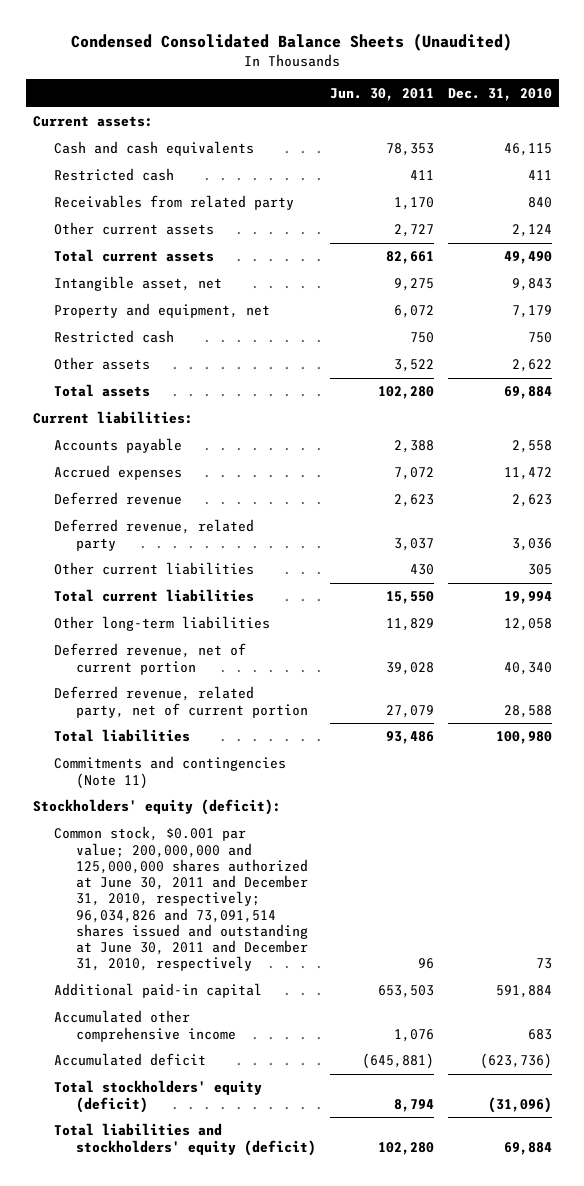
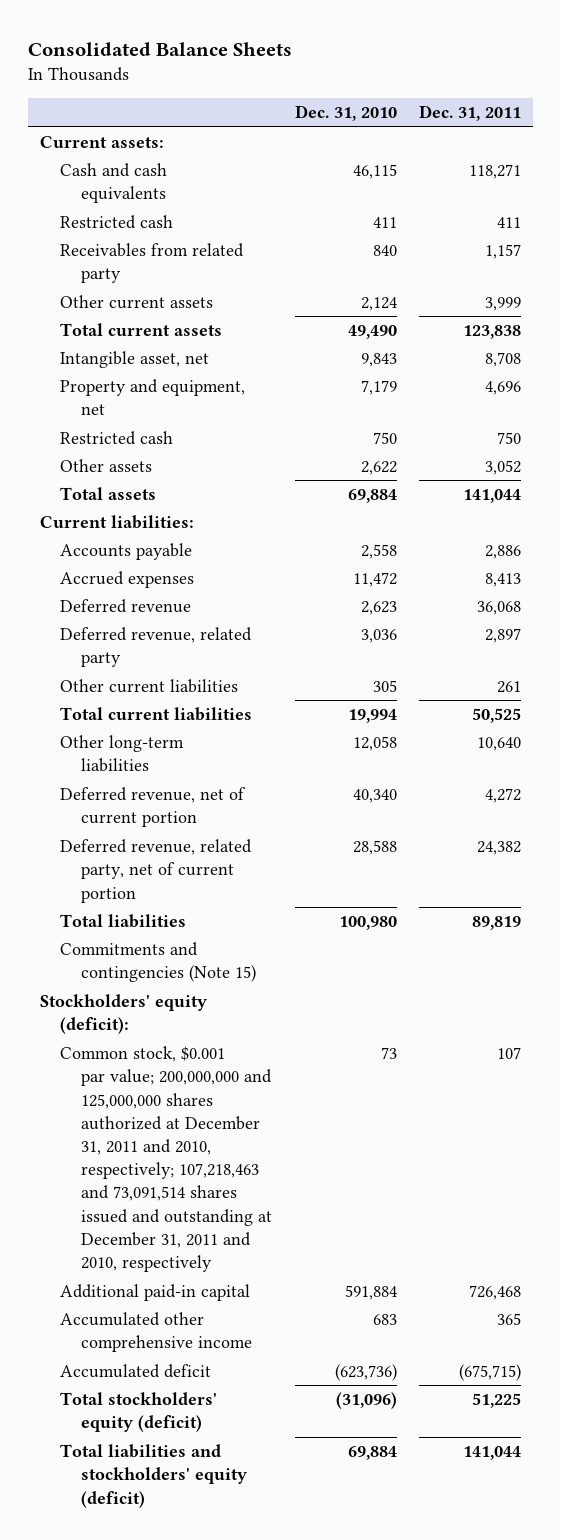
- Condensed Consolidated Balance Sheets (Unaudited)
+ Consolidated Balance Sheets
- | Jun. 30, 2011 | Dec. 31, 2010
+ | Dec. 31, 2010 | Dec. 31, 2011
- Commitments and contingencies (Note 11)
+ Commitments and contingencies (Note 15)
- Common stock, $0.001 par value; 200,000,000 and 125,000,000 shares authorized at June 30, 2011 and December 31, 2010, respectively; 96,034,826 and 73,091,514 shares issued and outstanding at June 30, 2011 and December 31, 2010, respectively | 96 | 73
+ Common stock, $0.001 par value; 200,000,000 and 125,000,000 shares authorized at December 31, 2011 and 2010, respectively; 107,218,463 and 73,091,514 shares issued and outstanding at December 31, 2011 and 2010, respectively | 73 | 107

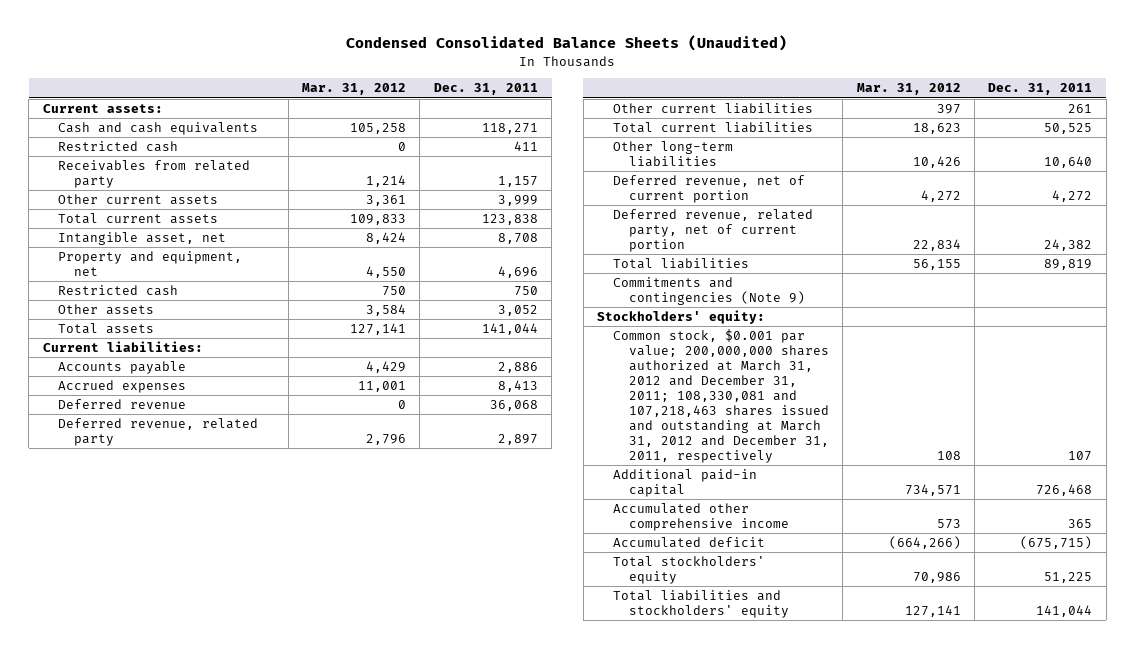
- Consolidated Balance Sheets
+ Condensed Consolidated Balance Sheets (Unaudited)
- | Dec. 31, 2010 | Dec. 31, 2011
+ | Mar. 31, 2012 | Dec. 31, 2011
- Commitments and contingencies (Note 15)
- Stockholders' equity (deficit):
- Common stock, $0.001 par value; 200,000,000 and 125,000,000 shares authorized at December 31, 2011 and 2010, respectively; 107,218,463 and 73,091,514 shares issued and outstanding at December 31, 2011 and 2010, respectively | 73 | 107
+ Commitments and contingencies (Note 9)
+ Stockholders' equity:
+ Common stock, $0.001 par value; 200,000,000 shares authorized at March 31, 2012 and December 31, 2011; 108,330,081 and 107,218,463 shares issued and outstanding at March 31, 2012 and December 31, 2011, respectively | 108 | 107
- Total stockholders' equity (deficit) | (31,096) | 51,225
- Total liabilities and stockholders' equity (deficit) | 69,884 | 141,044
+ Total stockholders' equity | 70,986 | 51,225
+ Total liabilities and stockholders' equity | 127,141 | 141,044

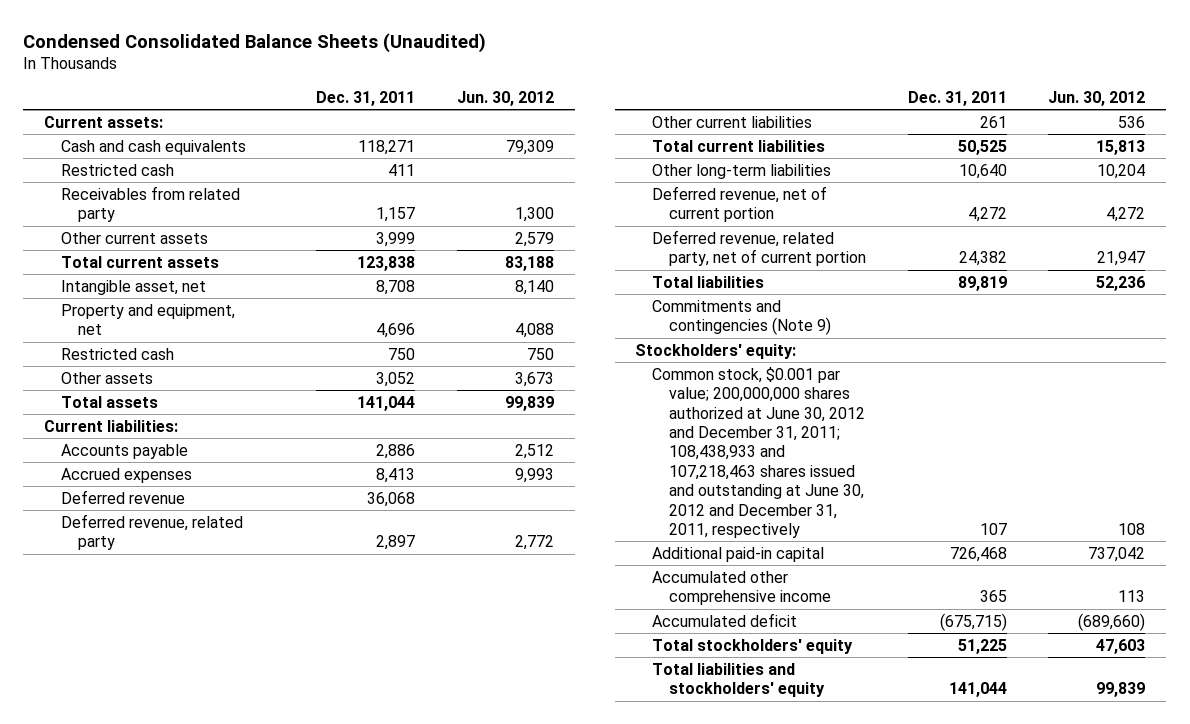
- | Mar. 31, 2012 | Dec. 31, 2011
+ | Dec. 31, 2011 | Jun. 30, 2012
- Common stock, $0.001 par value; 200,000,000 shares authorized at March 31, 2012 and December 31, 2011; 108,330,081 and 107,218,463 shares issued and outstanding at March 31, 2012 and December 31, 2011, respectively | 108 | 107
+ Common stock, $0.001 par value; 200,000,000 shares authorized at June 30, 2012 and December 31, 2011; 108,438,933 and 107,218,463 shares issued and outstanding at June 30, 2012 and December 31, 2011, respectively | 107 | 108

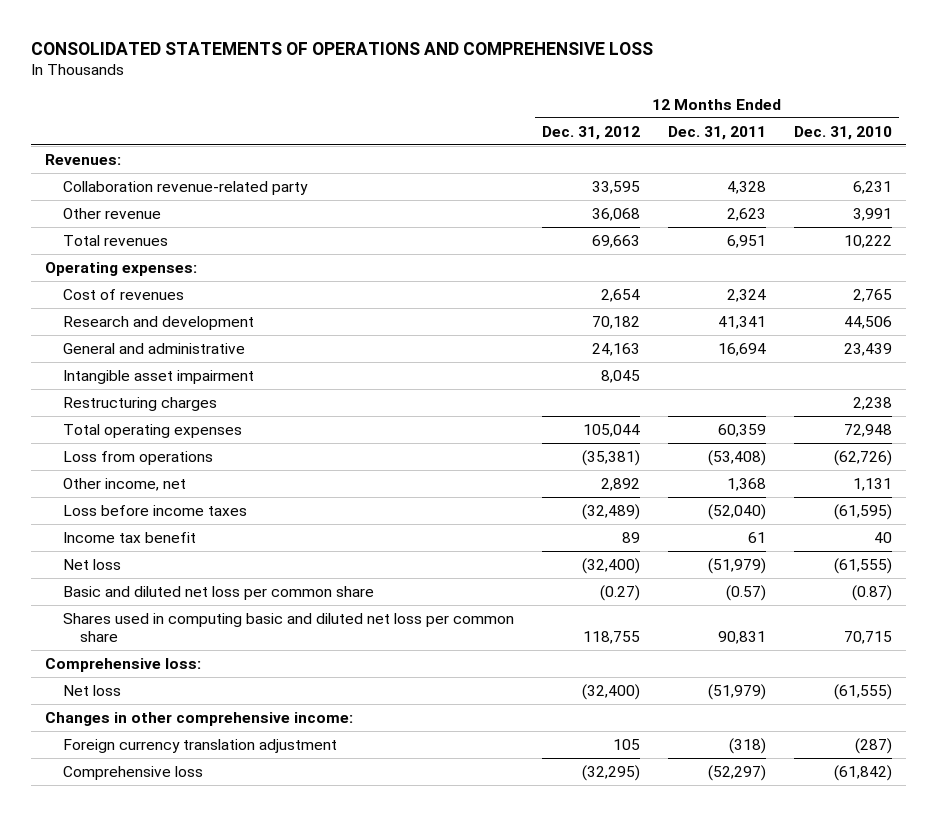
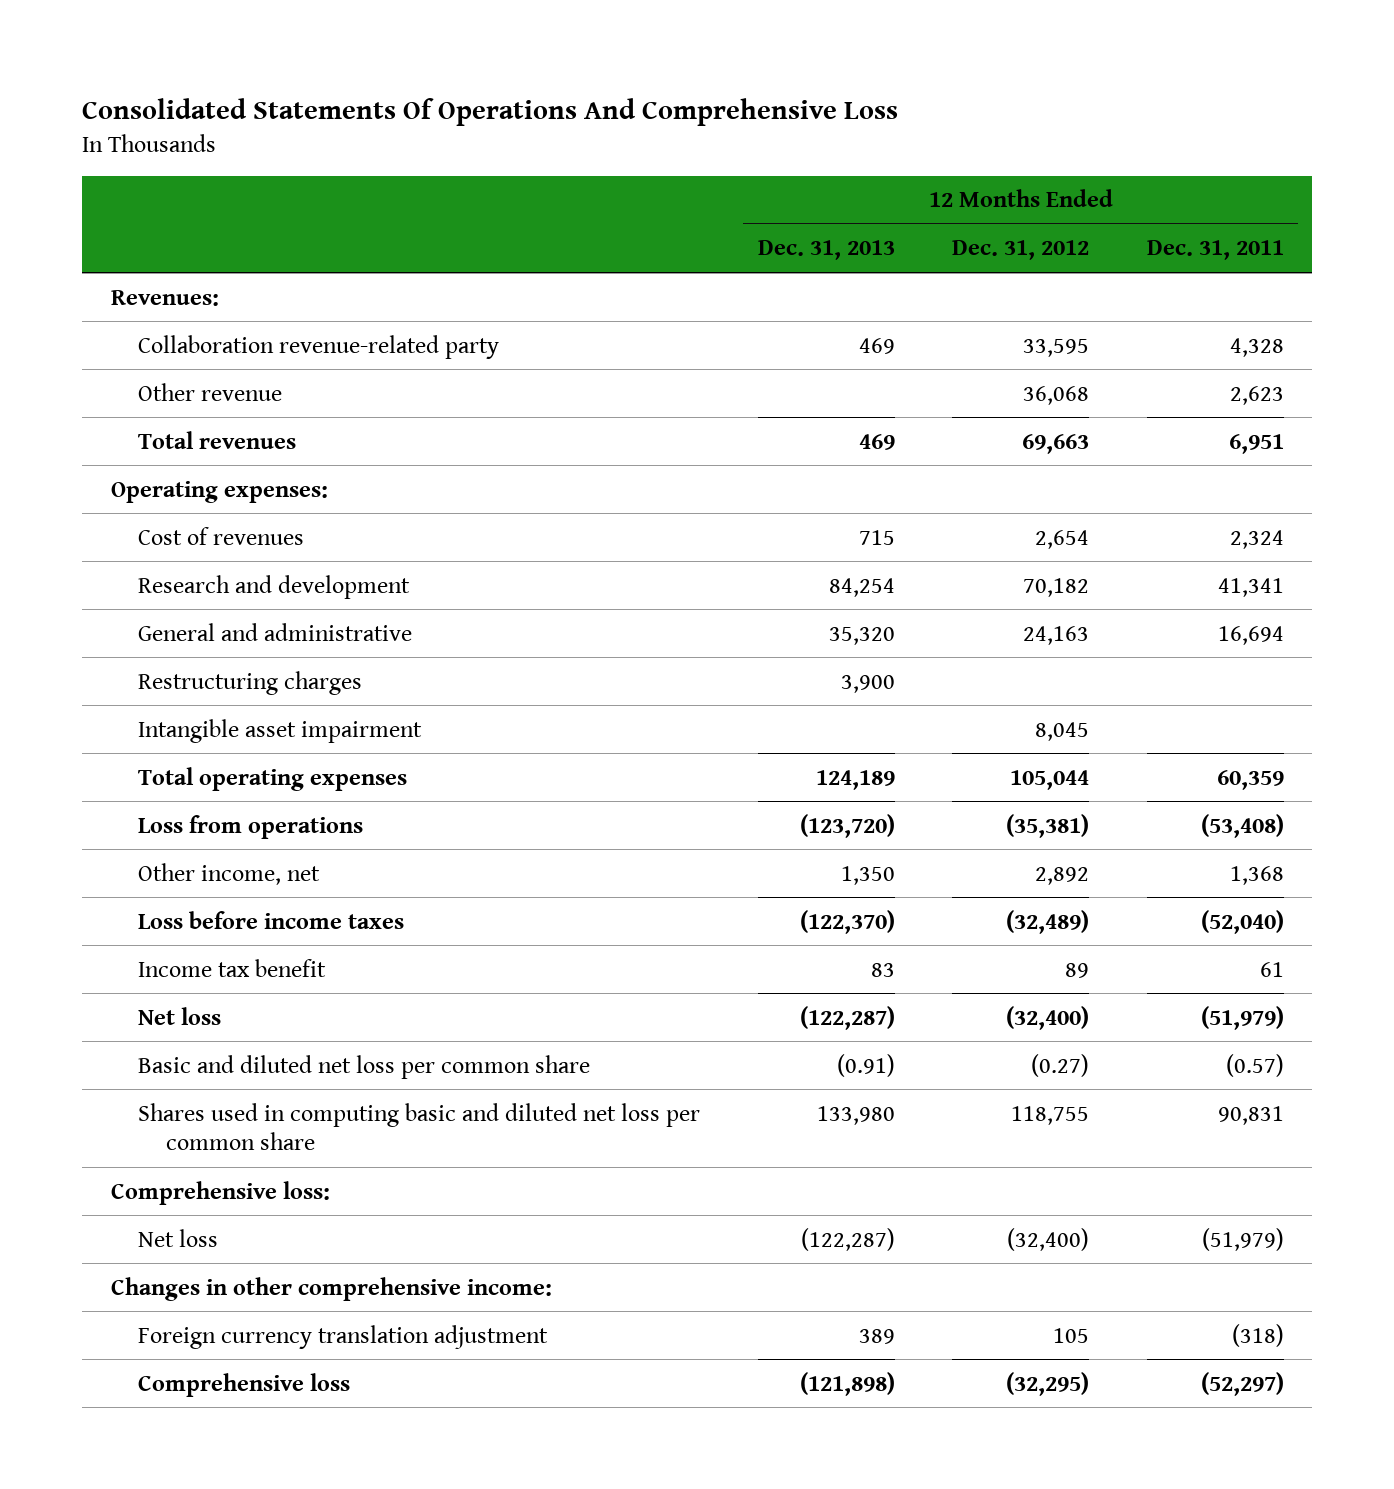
- CONSOLIDATED STATEMENTS OF OPERATIONS AND COMPREHENSIVE LOSS
+ Consolidated Statements Of Operations And Comprehensive Loss
- | 12 Months Ended Dec. 31, 2012 | 12 Months Ended Dec. 31, 2011 | 12 Months Ended Dec. 31, 2010
+ | 12 Months Ended Dec. 31, 2013 | 12 Months Ended Dec. 31, 2012 | 12 Months Ended Dec. 31, 2011
moved down: Intangible asset impairment | | 8,045 |

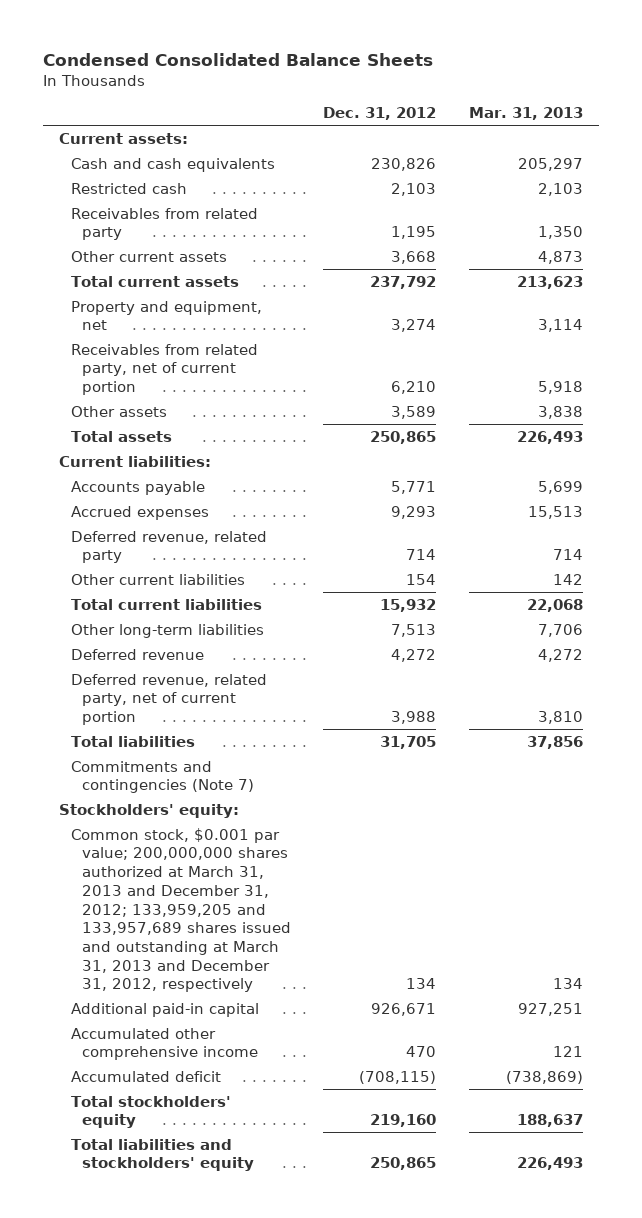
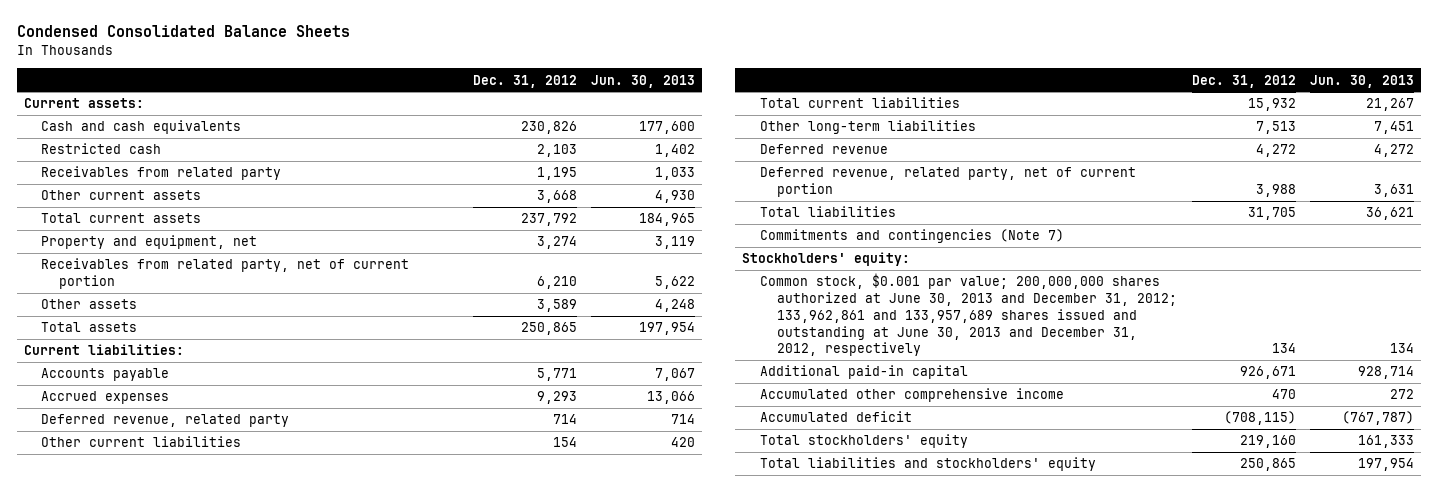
- | Dec. 31, 2012 | Mar. 31, 2013
+ | Dec. 31, 2012 | Jun. 30, 2013
- Common stock, $0.001 par value; 200,000,000 shares authorized at March 31, 2013 and December 31, 2012; 133,959,205 and 133,957,689 shares issued and outstanding at March 31, 2013 and December 31, 2012, respectively | 134 | 134
+ Common stock, $0.001 par value; 200,000,000 shares authorized at June 30, 2013 and December 31, 2012; 133,962,861 and 133,957,689 shares issued and outstanding at June 30, 2013 and December 31, 2012, respectively | 134 | 134

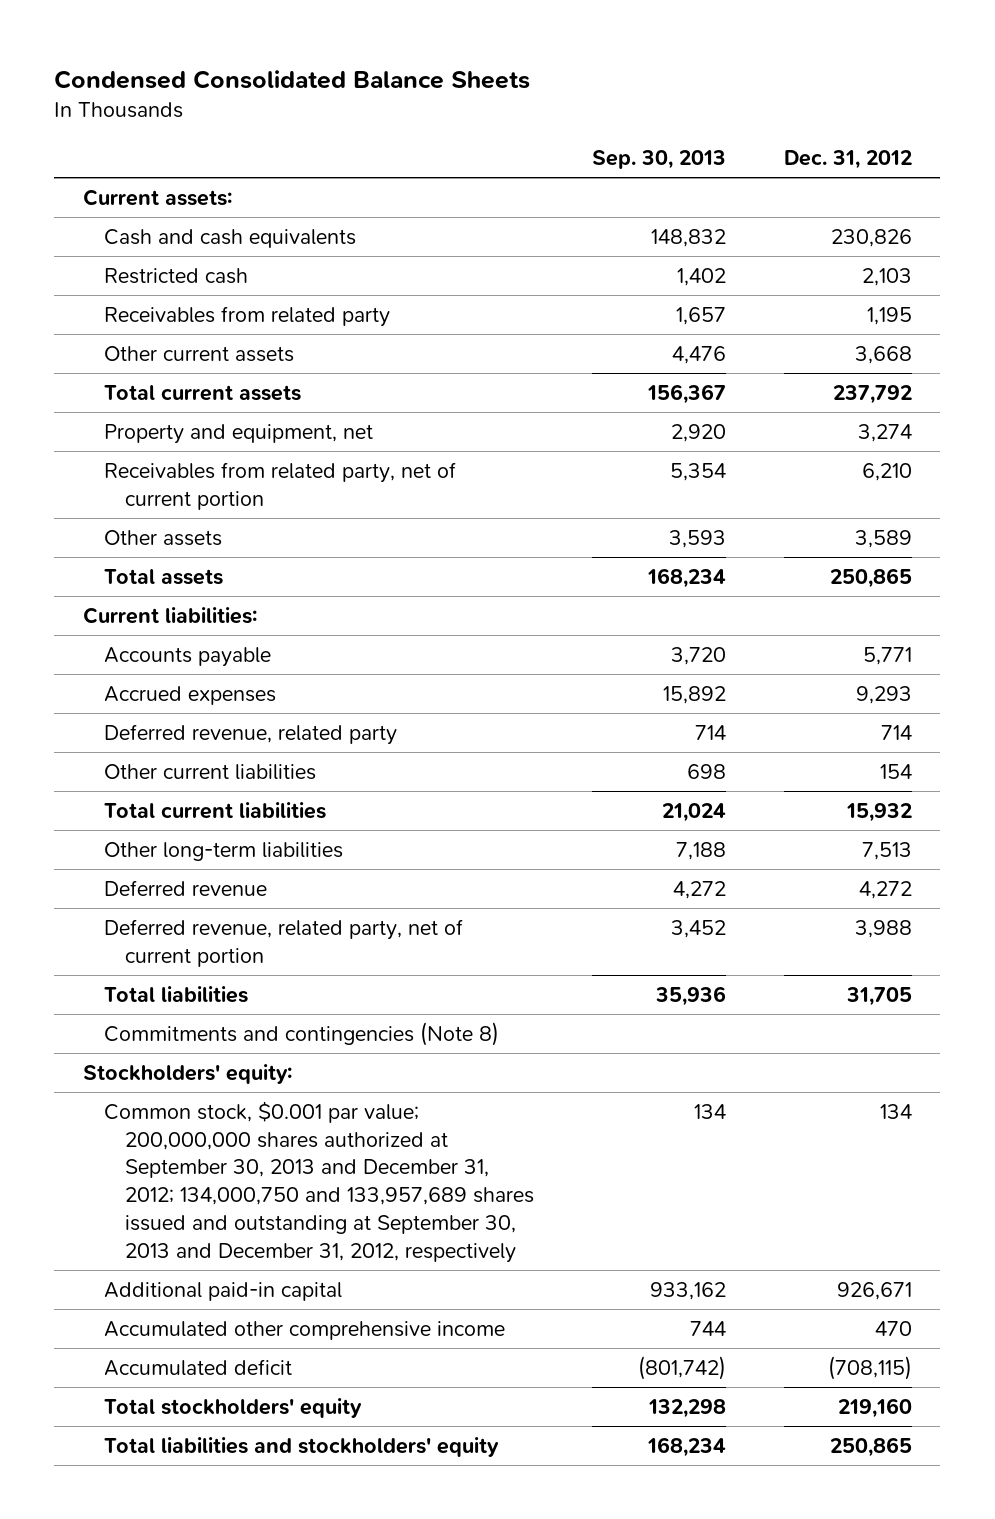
- | Dec. 31, 2012 | Jun. 30, 2013
+ | Sep. 30, 2013 | Dec. 31, 2012
- Commitments and contingencies (Note 7)
+ Commitments and contingencies (Note 8)
- Common stock, $0.001 par value; 200,000,000 shares authorized at June 30, 2013 and December 31, 2012; 133,962,861 and 133,957,689 shares issued and outstanding at June 30, 2013 and December 31, 2012, respectively | 134 | 134
+ Common stock, $0.001 par value; 200,000,000 shares authorized at September 30, 2013 and December 31, 2012; 134,000,750 and 133,957,689 shares issued and outstanding at September 30, 2013 and December 31, 2012, respectively | 134 | 134

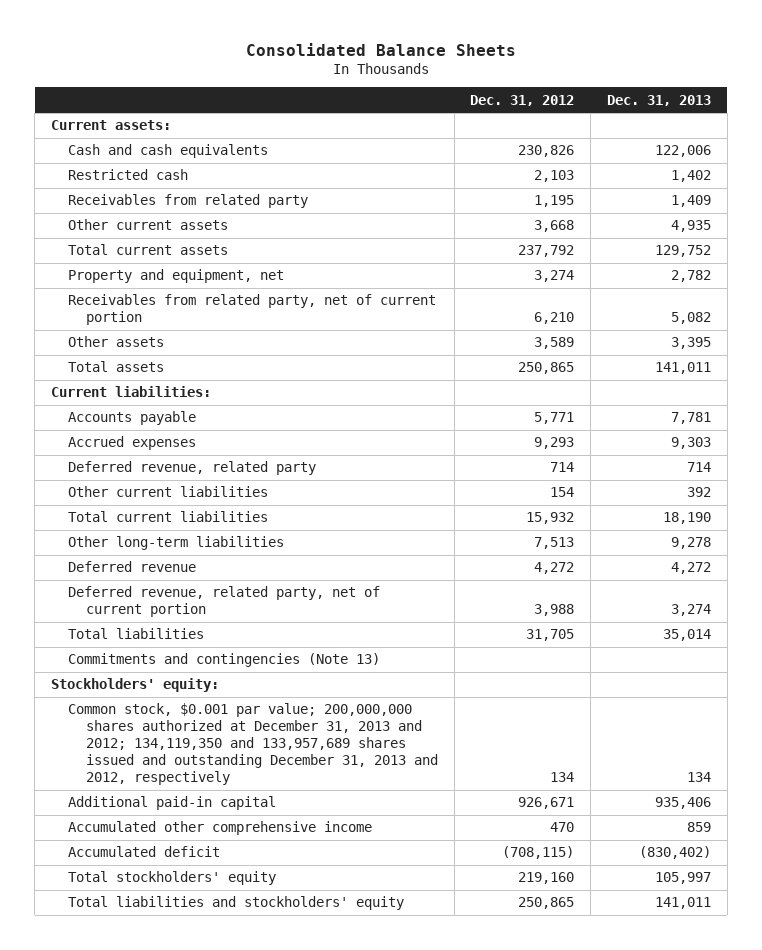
- Condensed Consolidated Balance Sheets
+ Consolidated Balance Sheets
- | Sep. 30, 2013 | Dec. 31, 2012
+ | Dec. 31, 2012 | Dec. 31, 2013
- Commitments and contingencies (Note 8)
+ Commitments and contingencies (Note 13)
- Common stock, $0.001 par value; 200,000,000 shares authorized at September 30, 2013 and December 31, 2012; 134,000,750 and 133,957,689 shares issued and outstanding at September 30, 2013 and December 31, 2012, respectively | 134 | 134
+ Common stock, $0.001 par value; 200,000,000 shares authorized at December 31, 2013 and 2012; 134,119,350 and 133,957,689 shares issued and outstanding December 31, 2013 and 2012, respectively | 134 | 134

